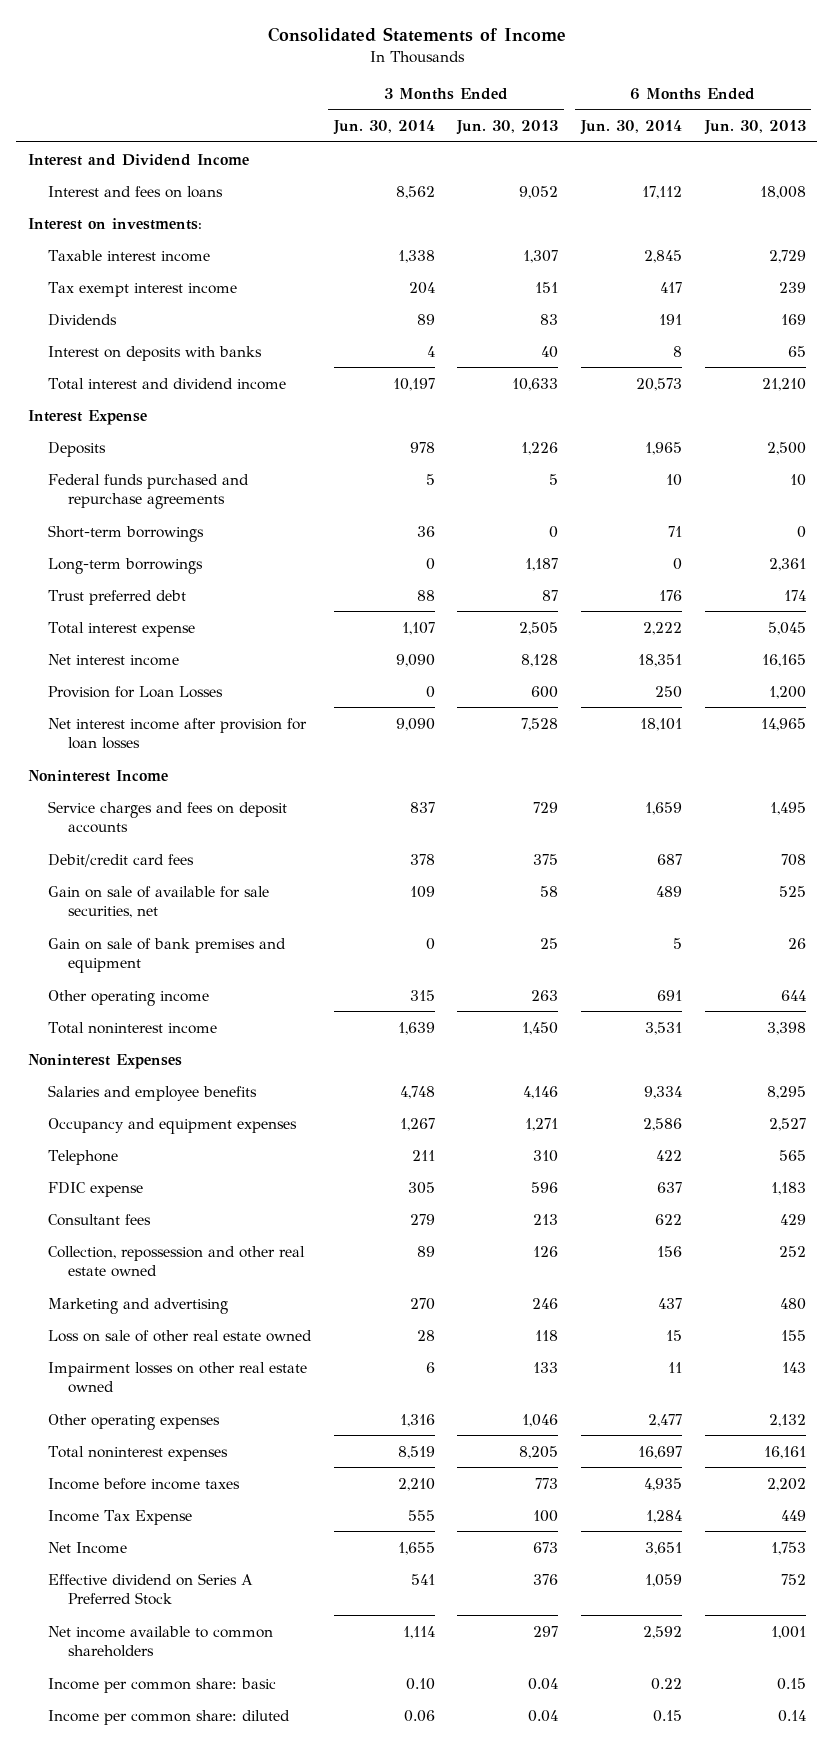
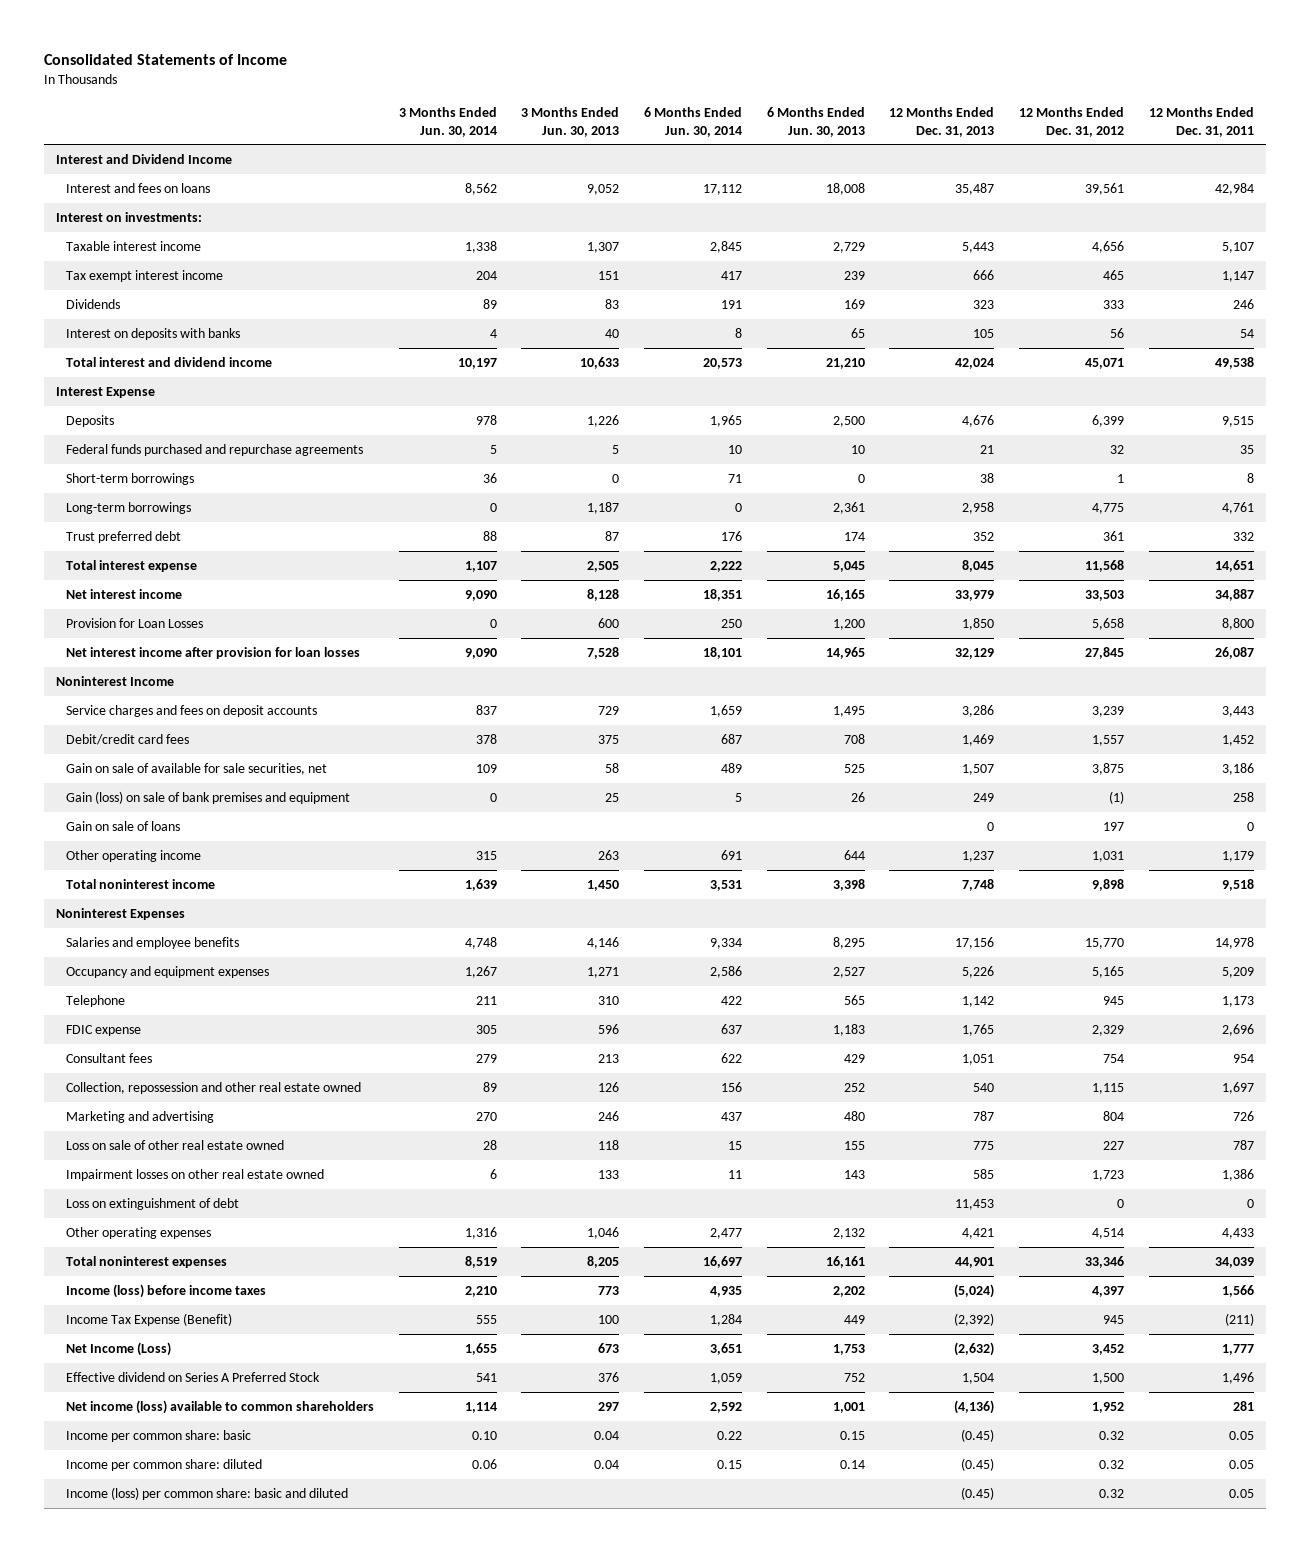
- | 3 Months Ended Jun. 30, 2014 | 3 Months Ended Jun. 30, 2013 | 6 Months Ended Jun. 30, 2014 | 6 Months Ended Jun. 30, 2013
+ | 3 Months Ended Jun. 30, 2014 | 3 Months Ended Jun. 30, 2013 | 6 Months Ended Jun. 30, 2014 | 6 Months Ended Jun. 30, 2013 | 12 Months Ended Dec. 31, 2013 | 12 Months Ended Dec. 31, 2012 | 12 Months Ended Dec. 31, 2011
- Gain on sale of bank premises and equipment | 0 | 25 | 5 | 26
+ Gain (loss) on sale of bank premises and equipment | 0 | 25 | 5 | 26 | 249 | (1) | 258
+ Gain on sale of loans | | | | | 0 | 197 | 0
+ Loss on extinguishment of debt | | | | | 11,453 | 0 | 0
- Income before income taxes | 2,210 | 773 | 4,935 | 2,202
- Income Tax Expense | 555 | 100 | 1,284 | 449
- Net Income | 1,655 | 673 | 3,651 | 1,753
+ Income (loss) before income taxes | 2,210 | 773 | 4,935 | 2,202 | (5,024) | 4,397 | 1,566
+ Income Tax Expense (Benefit) | 555 | 100 | 1,284 | 449 | (2,392) | 945 | (211)
+ Net Income (Loss) | 1,655 | 673 | 3,651 | 1,753 | (2,632) | 3,452 | 1,777
- Net income available to common shareholders | 1,114 | 297 | 2,592 | 1,001
+ Net income (loss) available to common shareholders | 1,114 | 297 | 2,592 | 1,001 | (4,136) | 1,952 | 281
+ Income (loss) per common share: basic and diluted | | | | | (0.45) | 0.32 | 0.05

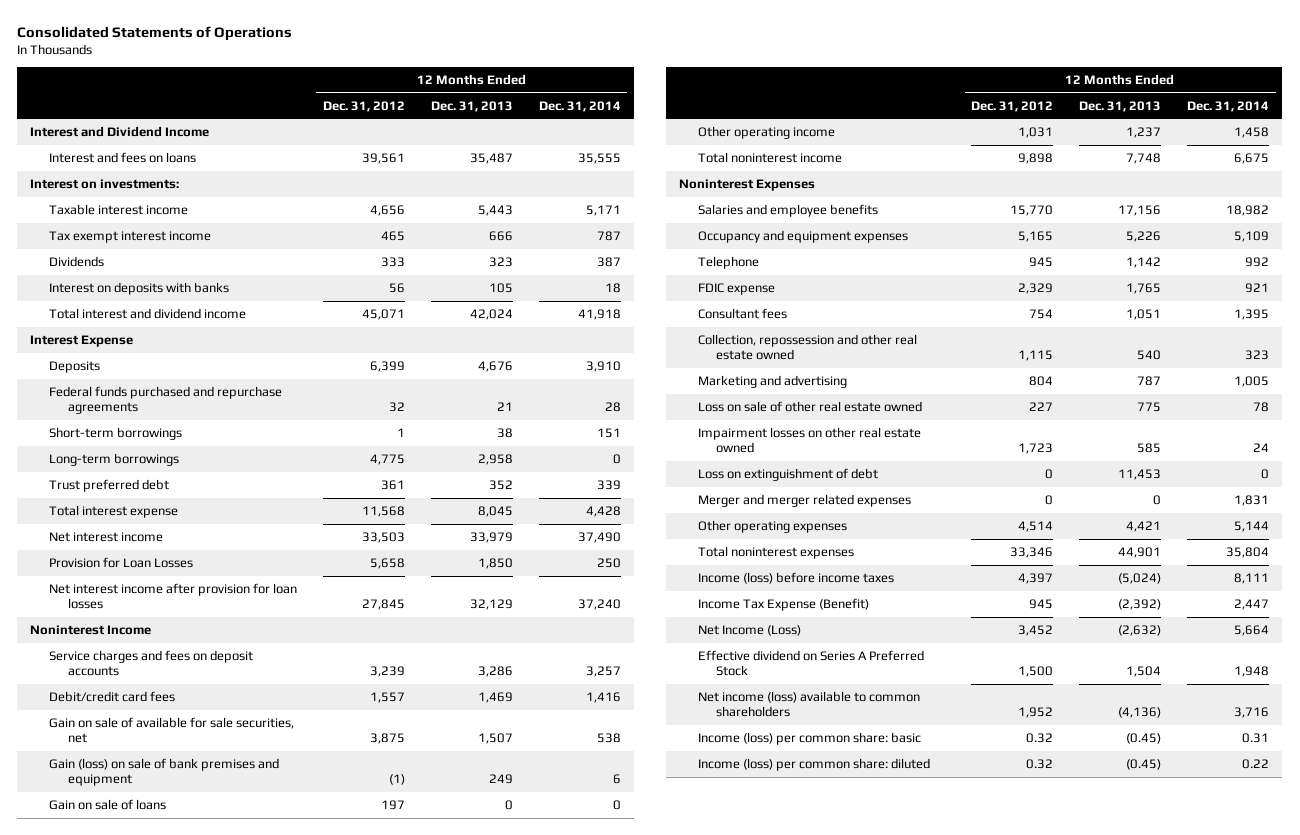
- Consolidated Statements of Income
+ Consolidated Statements of Operations
- | 3 Months Ended Jun. 30, 2014 | 3 Months Ended Jun. 30, 2013 | 6 Months Ended Jun. 30, 2014 | 6 Months Ended Jun. 30, 2013 | 12 Months Ended Dec. 31, 2013 | 12 Months Ended Dec. 31, 2012 | 12 Months Ended Dec. 31, 2011
+ | 12 Months Ended Dec. 31, 2012 | 12 Months Ended Dec. 31, 2013 | 12 Months Ended Dec. 31, 2014
+ Merger and merger related expenses | 0 | 0 | 1,831
- Income per common share: basic | 0.10 | 0.04 | 0.22 | 0.15 | (0.45) | 0.32 | 0.05
- Income per common share: diluted | 0.06 | 0.04 | 0.15 | 0.14 | (0.45) | 0.32 | 0.05
- Income (loss) per common share: basic and diluted | | | | | (0.45) | 0.32 | 0.05
+ Income (loss) per common share: basic | 0.32 | (0.45) | 0.31
+ Income (loss) per common share: diluted | 0.32 | (0.45) | 0.22

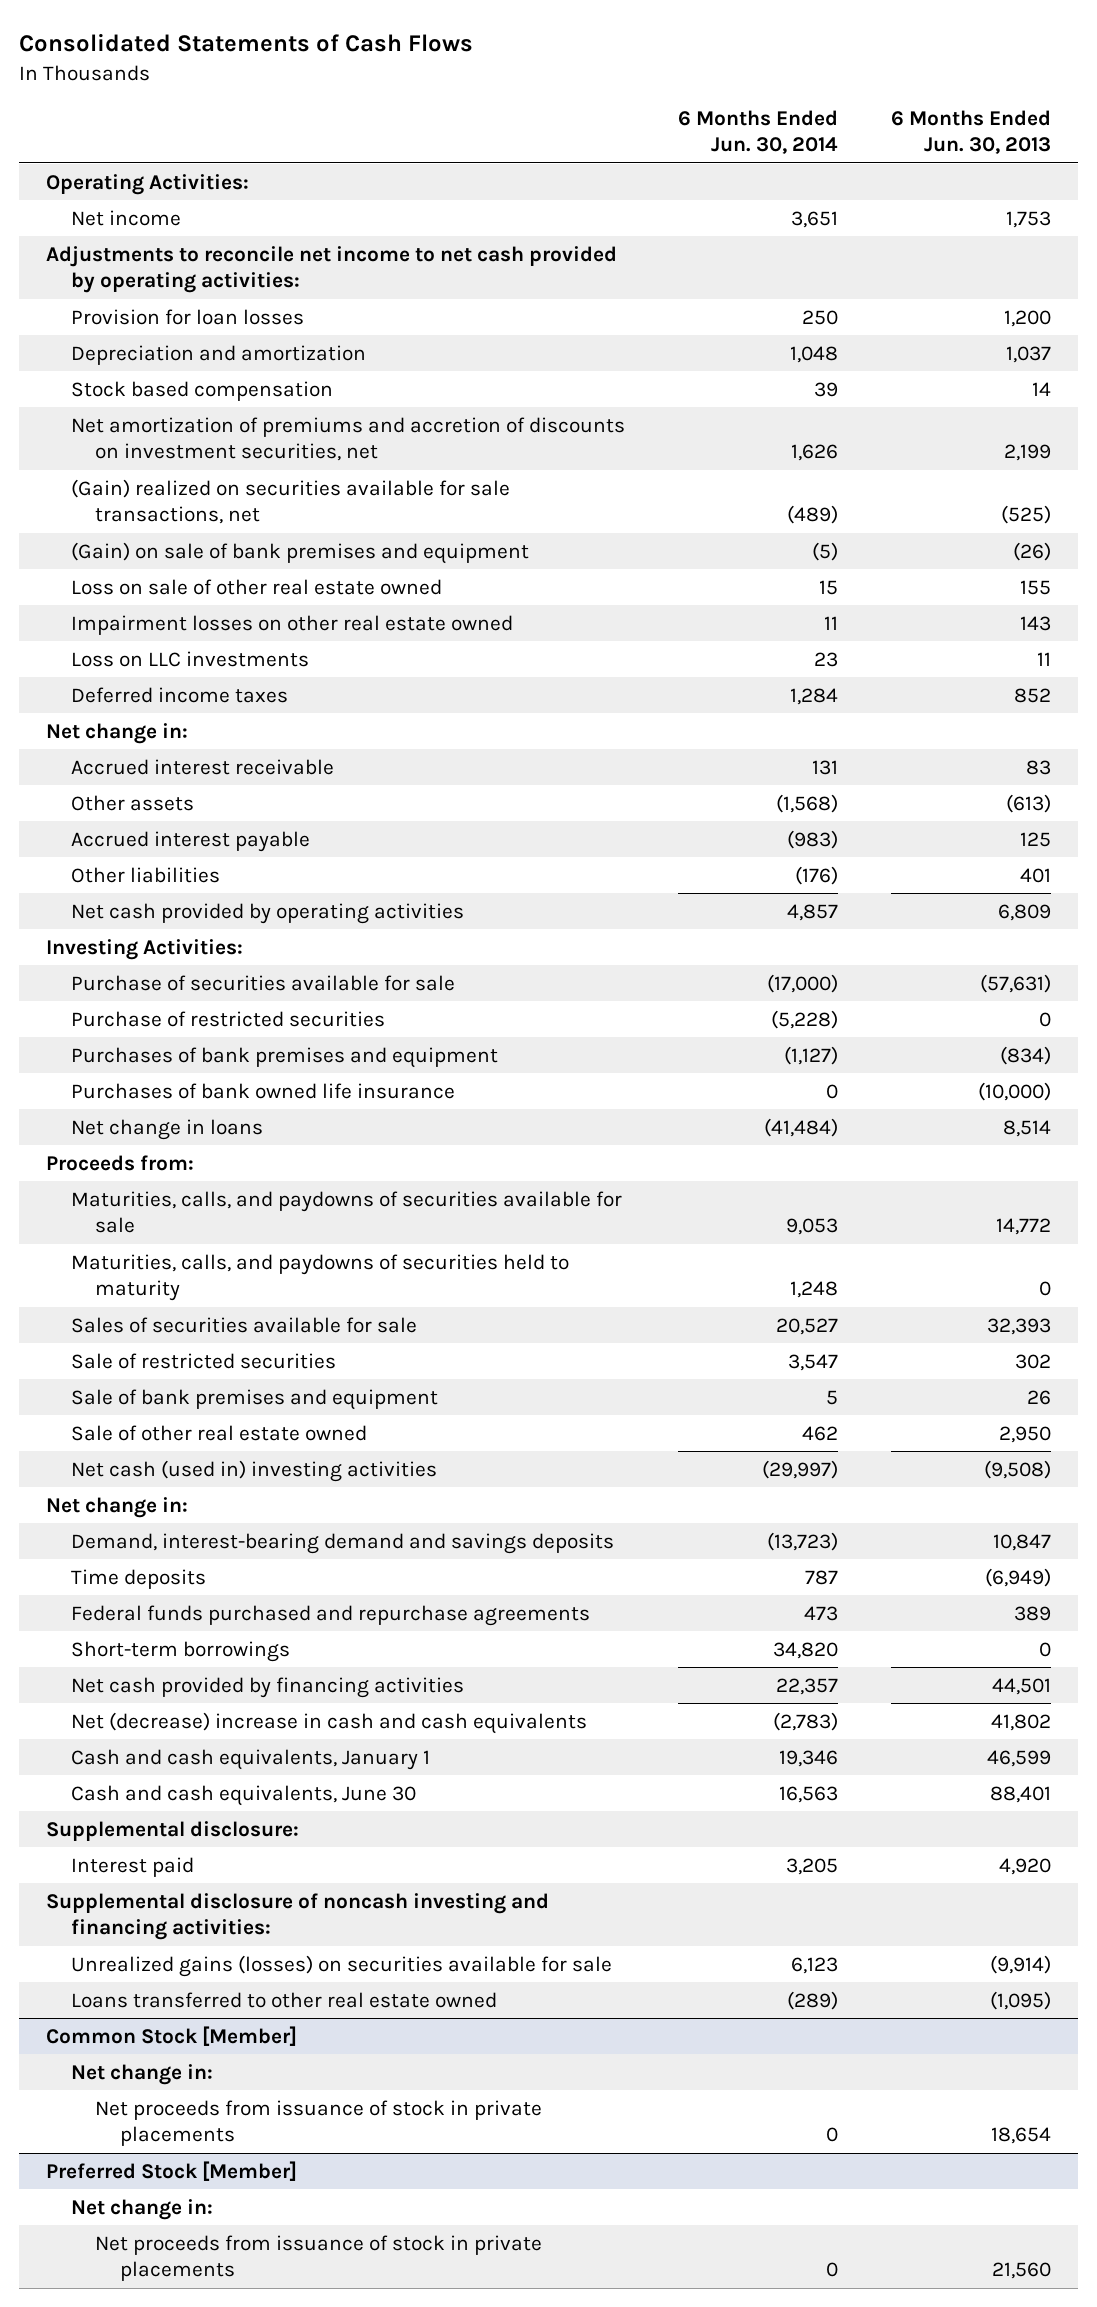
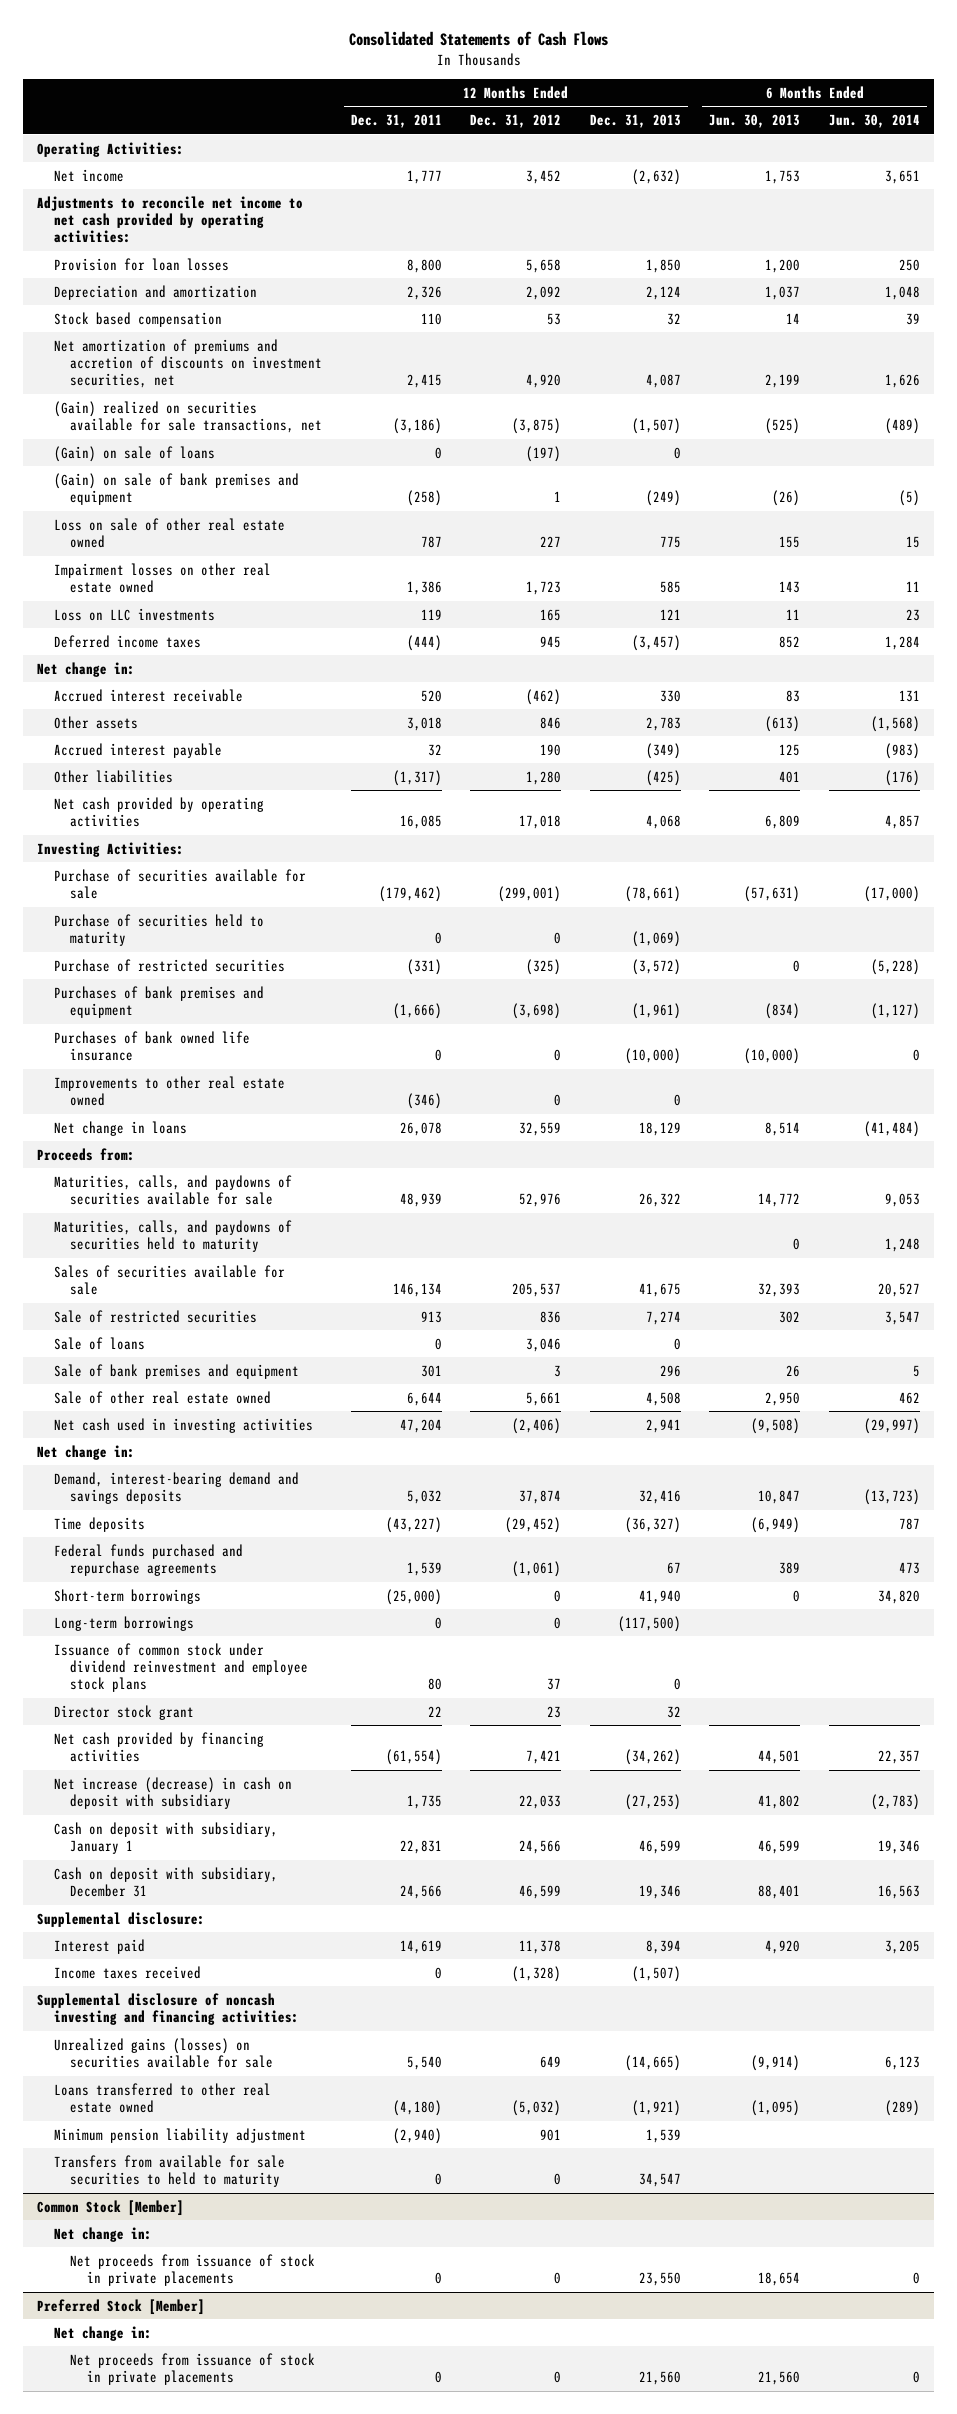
- | 6 Months Ended Jun. 30, 2014 | 6 Months Ended Jun. 30, 2013
+ | 12 Months Ended Dec. 31, 2011 | 12 Months Ended Dec. 31, 2012 | 12 Months Ended Dec. 31, 2013 | 6 Months Ended Jun. 30, 2013 | 6 Months Ended Jun. 30, 2014
+ (Gain) on sale of loans | 0 | (197) | 0 | |
+ Purchase of securities held to maturity | 0 | 0 | (1,069) | |
+ Improvements to other real estate owned | (346) | 0 | 0 | |
+ Sale of loans | 0 | 3,046 | 0 | |
- Net cash (used in) investing activities | (29,997) | (9,508)
+ Net cash used in investing activities | 47,204 | (2,406) | 2,941 | (9,508) | (29,997)
+ Long-term borrowings | 0 | 0 | (117,500) | |
+ Issuance of common stock under dividend reinvestment and employee stock plans | 80 | 37 | 0 | |
+ Director stock grant | 22 | 23 | 32 | |
- Net (decrease) increase in cash and cash equivalents | (2,783) | 41,802
- Cash and cash equivalents, January 1 | 19,346 | 46,599
- Cash and cash equivalents, June 30 | 16,563 | 88,401
+ Net increase (decrease) in cash on deposit with subsidiary | 1,735 | 22,033 | (27,253) | 41,802 | (2,783)
+ Cash on deposit with subsidiary, January 1 | 22,831 | 24,566 | 46,599 | 46,599 | 19,346
+ Cash on deposit with subsidiary, December 31 | 24,566 | 46,599 | 19,346 | 88,401 | 16,563
+ Income taxes received | 0 | (1,328) | (1,507) | |
+ Minimum pension liability adjustment | (2,940) | 901 | 1,539 | |
+ Transfers from available for sale securities to held to maturity | 0 | 0 | 34,547 | |

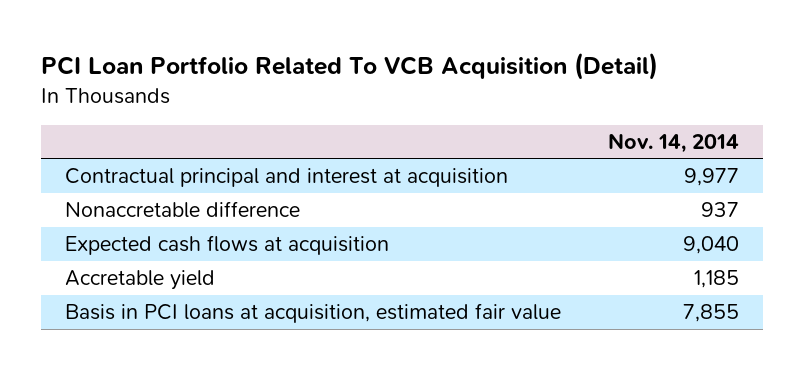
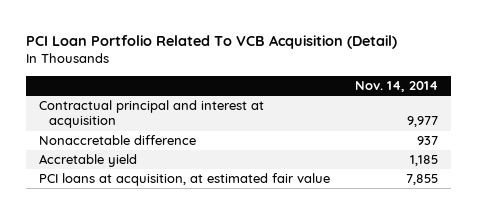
- Expected cash flows at acquisition | 9,040
- Basis in PCI loans at acquisition, estimated fair value | 7,855
+ PCI loans at acquisition, at estimated fair value | 7,855

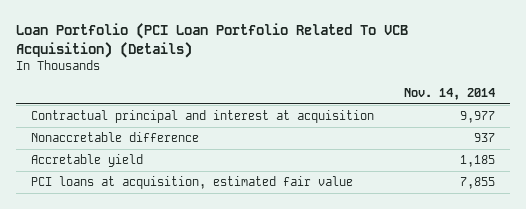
- PCI Loan Portfolio Related To VCB Acquisition (Detail)
+ Loan Portfolio (PCI Loan Portfolio Related To VCB Acquisition) (Details)
- PCI loans at acquisition, at estimated fair value | 7,855
+ PCI loans at acquisition, estimated fair value | 7,855

